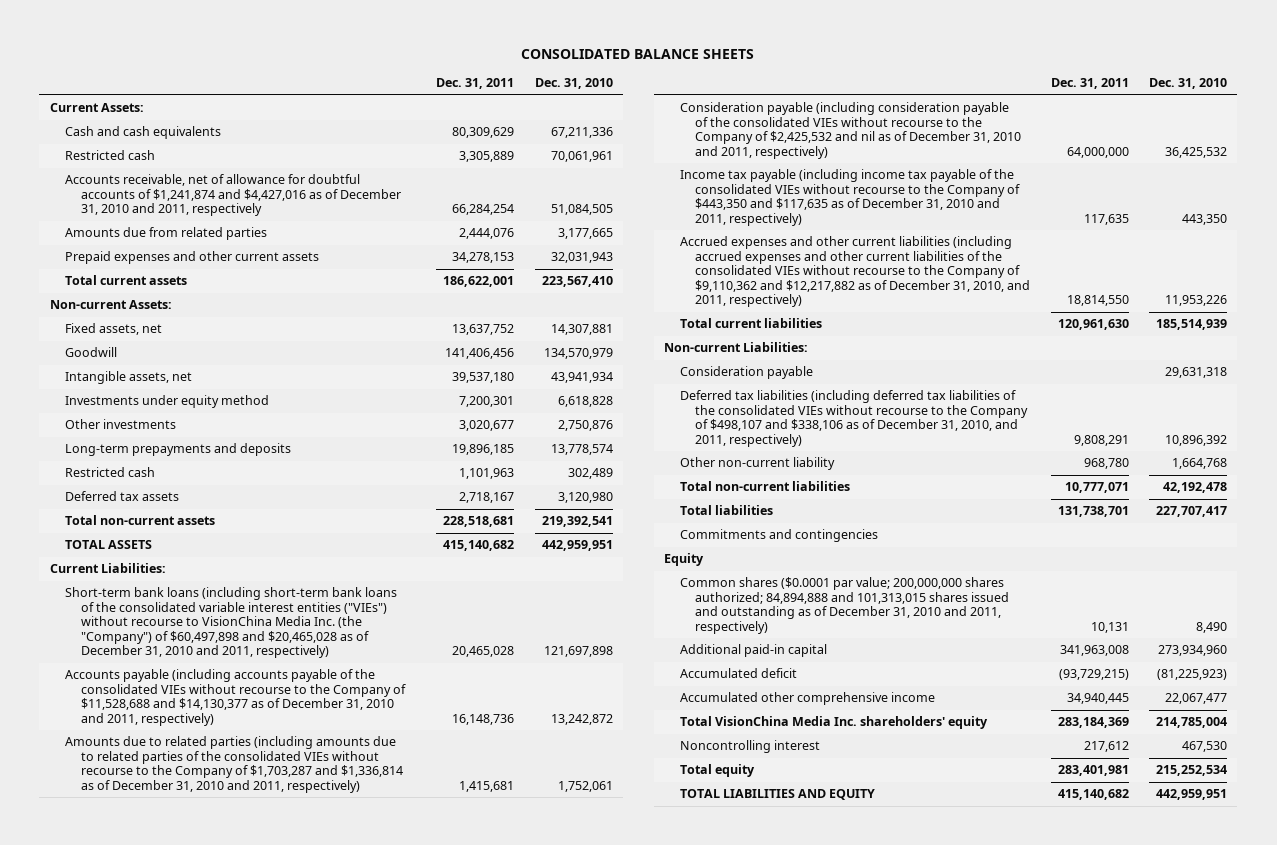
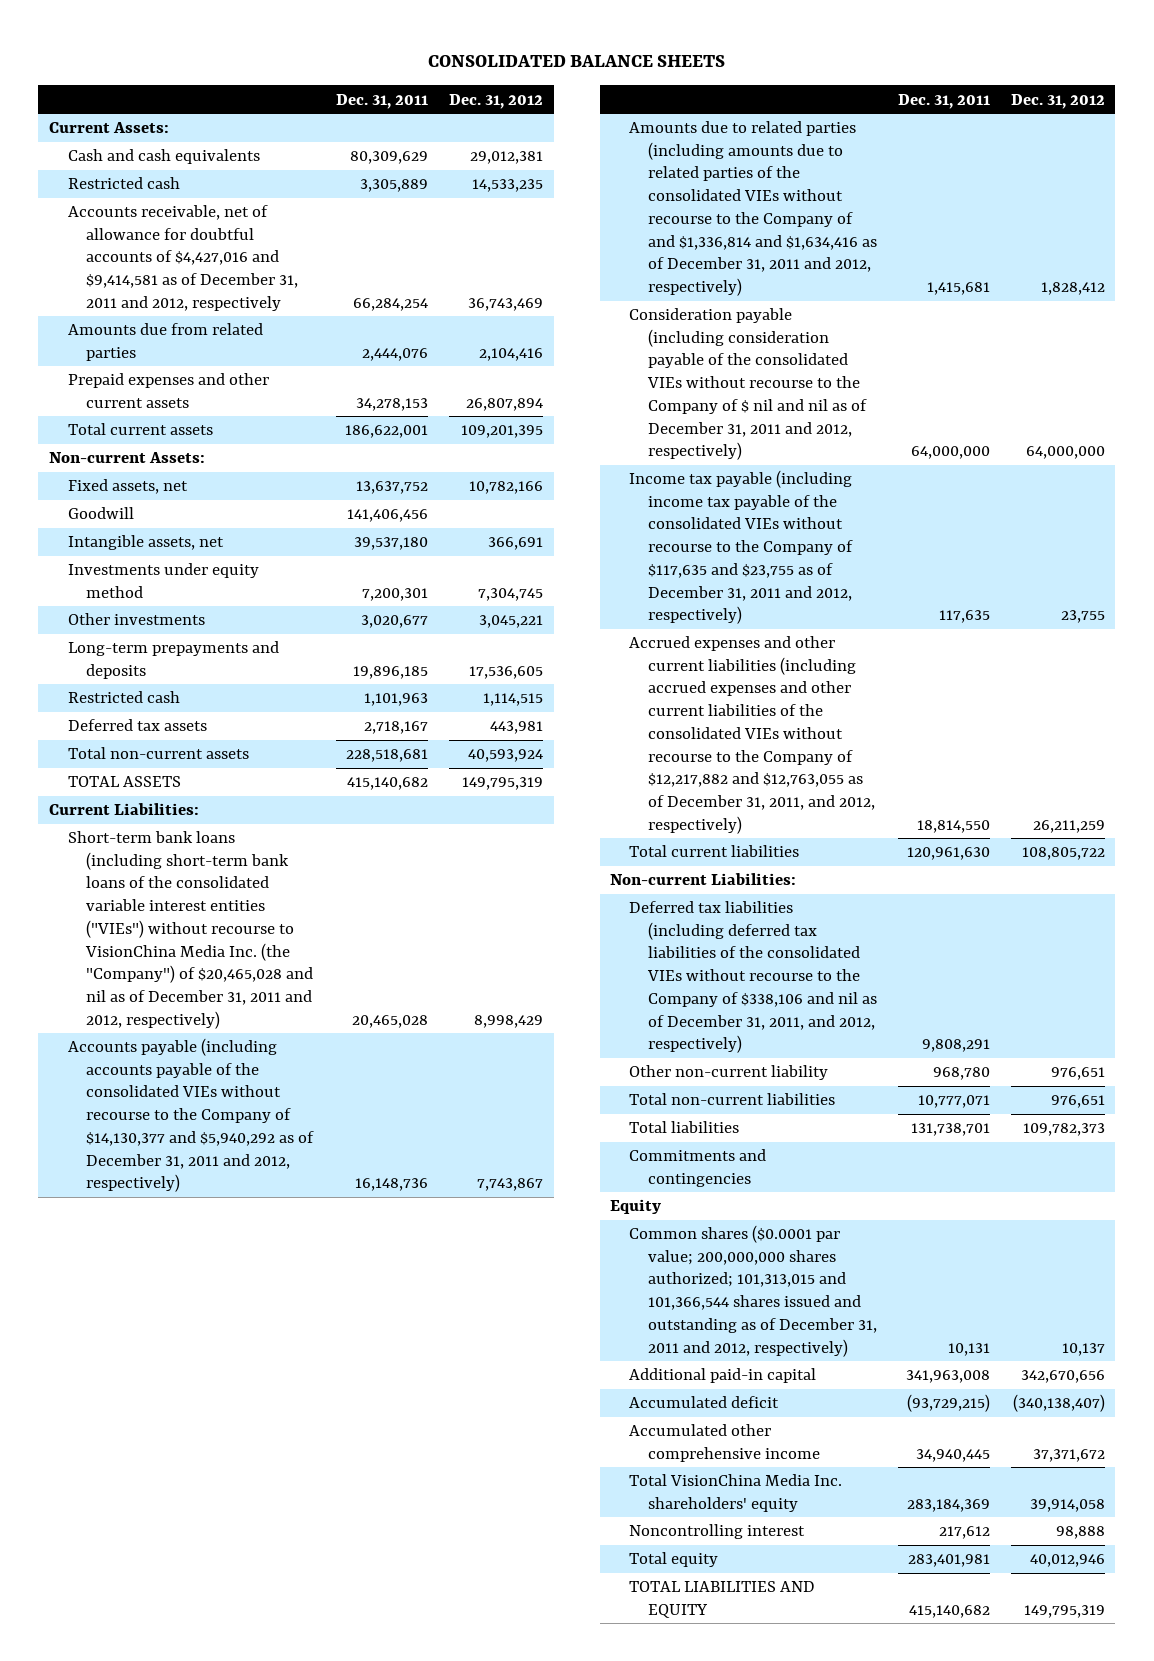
- | Dec. 31, 2011 | Dec. 31, 2010
+ | Dec. 31, 2011 | Dec. 31, 2012
- Accounts receivable, net of allowance for doubtful accounts of $1,241,874 and $4,427,016 as of December 31, 2010 and 2011, respectively | 66,284,254 | 51,084,505
+ Accounts receivable, net of allowance for doubtful accounts of $4,427,016 and $9,414,581 as of December 31, 2011 and 2012, respectively | 66,284,254 | 36,743,469
- Short-term bank loans (including short-term bank loans of the consolidated variable interest entities ("VIEs") without recourse to VisionChina Media Inc. (the "Company") of $60,497,898 and $20,465,028 as of December 31, 2010 and 2011, respectively) | 20,465,028 | 121,697,898
- Accounts payable (including accounts payable of the consolidated VIEs without recourse to the Company of $11,528,688 and $14,130,377 as of December 31, 2010 and 2011, respectively) | 16,148,736 | 13,242,872
- Amounts due to related parties (including amounts due to related parties of the consolidated VIEs without recourse to the Company of $1,703,287 and $1,336,814 as of December 31, 2010 and 2011, respectively) | 1,415,681 | 1,752,061
- Consideration payable (including consideration payable of the consolidated VIEs without recourse to the Company of $2,425,532 and nil as of December 31, 2010 and 2011, respectively) | 64,000,000 | 36,425,532
- Income tax payable (including income tax payable of the consolidated VIEs without recourse to the Company of $443,350 and $117,635 as of December 31, 2010 and 2011, respectively) | 117,635 | 443,350
- Accrued expenses and other current liabilities (including accrued expenses and other current liabilities of the consolidated VIEs without recourse to the Company of $9,110,362 and $12,217,882 as of December 31, 2010, and 2011, respectively) | 18,814,550 | 11,953,226
+ Short-term bank loans (including short-term bank loans of the consolidated variable interest entities ("VIEs") without recourse to VisionChina Media Inc. (the "Company") of $20,465,028 and nil as of December 31, 2011 and 2012, respectively) | 20,465,028 | 8,998,429
+ Accounts payable (including accounts payable of the consolidated VIEs without recourse to the Company of $14,130,377 and $5,940,292 as of December 31, 2011 and 2012, respectively) | 16,148,736 | 7,743,867
+ Amounts due to related parties (including amounts due to related parties of the consolidated VIEs without recourse to the Company of and $1,336,814 and $1,634,416 as of December 31, 2011 and 2012, respectively) | 1,415,681 | 1,828,412
+ Consideration payable (including consideration payable of the consolidated VIEs without recourse to the Company of $ nil and nil as of December 31, 2011 and 2012, respectively) | 64,000,000 | 64,000,000
+ Income tax payable (including income tax payable of the consolidated VIEs without recourse to the Company of $117,635 and $23,755 as of December 31, 2011 and 2012, respectively) | 117,635 | 23,755
+ Accrued expenses and other current liabilities (including accrued expenses and other current liabilities of the consolidated VIEs without recourse to the Company of $12,217,882 and $12,763,055 as of December 31, 2011, and 2012, respectively) | 18,814,550 | 26,211,259
- Consideration payable | | 29,631,318
- Deferred tax liabilities (including deferred tax liabilities of the consolidated VIEs without recourse to the Company of $498,107 and $338,106 as of December 31, 2010, and 2011, respectively) | 9,808,291 | 10,896,392
+ Deferred tax liabilities (including deferred tax liabilities of the consolidated VIEs without recourse to the Company of $338,106 and nil as of December 31, 2011, and 2012, respectively) | 9,808,291 |
- Common shares ($0.0001 par value; 200,000,000 shares authorized; 84,894,888 and 101,313,015 shares issued and outstanding as of December 31, 2010 and 2011, respectively) | 10,131 | 8,490
+ Common shares ($0.0001 par value; 200,000,000 shares authorized; 101,313,015 and 101,366,544 shares issued and outstanding as of December 31, 2011 and 2012, respectively) | 10,131 | 10,137

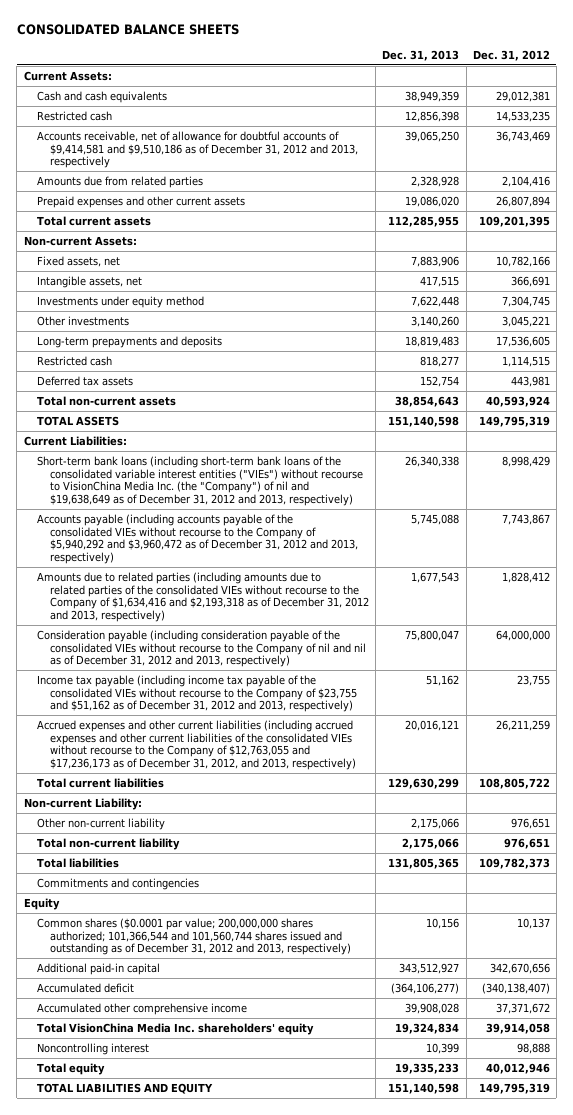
- | Dec. 31, 2011 | Dec. 31, 2012
+ | Dec. 31, 2013 | Dec. 31, 2012
- Accounts receivable, net of allowance for doubtful accounts of $4,427,016 and $9,414,581 as of December 31, 2011 and 2012, respectively | 66,284,254 | 36,743,469
+ Accounts receivable, net of allowance for doubtful accounts of $9,414,581 and $9,510,186 as of December 31, 2012 and 2013, respectively | 39,065,250 | 36,743,469
- Goodwill | 141,406,456 |
- Short-term bank loans (including short-term bank loans of the consolidated variable interest entities ("VIEs") without recourse to VisionChina Media Inc. (the "Company") of $20,465,028 and nil as of December 31, 2011 and 2012, respectively) | 20,465,028 | 8,998,429
- Accounts payable (including accounts payable of the consolidated VIEs without recourse to the Company of $14,130,377 and $5,940,292 as of December 31, 2011 and 2012, respectively) | 16,148,736 | 7,743,867
- Amounts due to related parties (including amounts due to related parties of the consolidated VIEs without recourse to the Company of and $1,336,814 and $1,634,416 as of December 31, 2011 and 2012, respectively) | 1,415,681 | 1,828,412
- Consideration payable (including consideration payable of the consolidated VIEs without recourse to the Company of $ nil and nil as of December 31, 2011 and 2012, respectively) | 64,000,000 | 64,000,000
- Income tax payable (including income tax payable of the consolidated VIEs without recourse to the Company of $117,635 and $23,755 as of December 31, 2011 and 2012, respectively) | 117,635 | 23,755
- Accrued expenses and other current liabilities (including accrued expenses and other current liabilities of the consolidated VIEs without recourse to the Company of $12,217,882 and $12,763,055 as of December 31, 2011, and 2012, respectively) | 18,814,550 | 26,211,259
+ Short-term bank loans (including short-term bank loans of the consolidated variable interest entities ("VIEs") without recourse to VisionChina Media Inc. (the "Company") of nil and $19,638,649 as of December 31, 2012 and 2013, respectively) | 26,340,338 | 8,998,429
+ Accounts payable (including accounts payable of the consolidated VIEs without recourse to the Company of $5,940,292 and $3,960,472 as of December 31, 2012 and 2013, respectively) | 5,745,088 | 7,743,867
+ Amounts due to related parties (including amounts due to related parties of the consolidated VIEs without recourse to the Company of $1,634,416 and $2,193,318 as of December 31, 2012 and 2013, respectively) | 1,677,543 | 1,828,412
+ Consideration payable (including consideration payable of the consolidated VIEs without recourse to the Company of nil and nil as of December 31, 2012 and 2013, respectively) | 75,800,047 | 64,000,000
+ Income tax payable (including income tax payable of the consolidated VIEs without recourse to the Company of $23,755 and $51,162 as of December 31, 2012 and 2013, respectively) | 51,162 | 23,755
+ Accrued expenses and other current liabilities (including accrued expenses and other current liabilities of the consolidated VIEs without recourse to the Company of $12,763,055 and $17,236,173 as of December 31, 2012, and 2013, respectively) | 20,016,121 | 26,211,259
- Non-current Liabilities:
- Deferred tax liabilities (including deferred tax liabilities of the consolidated VIEs without recourse to the Company of $338,106 and nil as of December 31, 2011, and 2012, respectively) | 9,808,291 |
+ Non-current Liability:
- Total non-current liabilities | 10,777,071 | 976,651
+ Total non-current liability | 2,175,066 | 976,651
- Common shares ($0.0001 par value; 200,000,000 shares authorized; 101,313,015 and 101,366,544 shares issued and outstanding as of December 31, 2011 and 2012, respectively) | 10,131 | 10,137
+ Common shares ($0.0001 par value; 200,000,000 shares authorized; 101,366,544 and 101,560,744 shares issued and outstanding as of December 31, 2012 and 2013, respectively) | 10,156 | 10,137

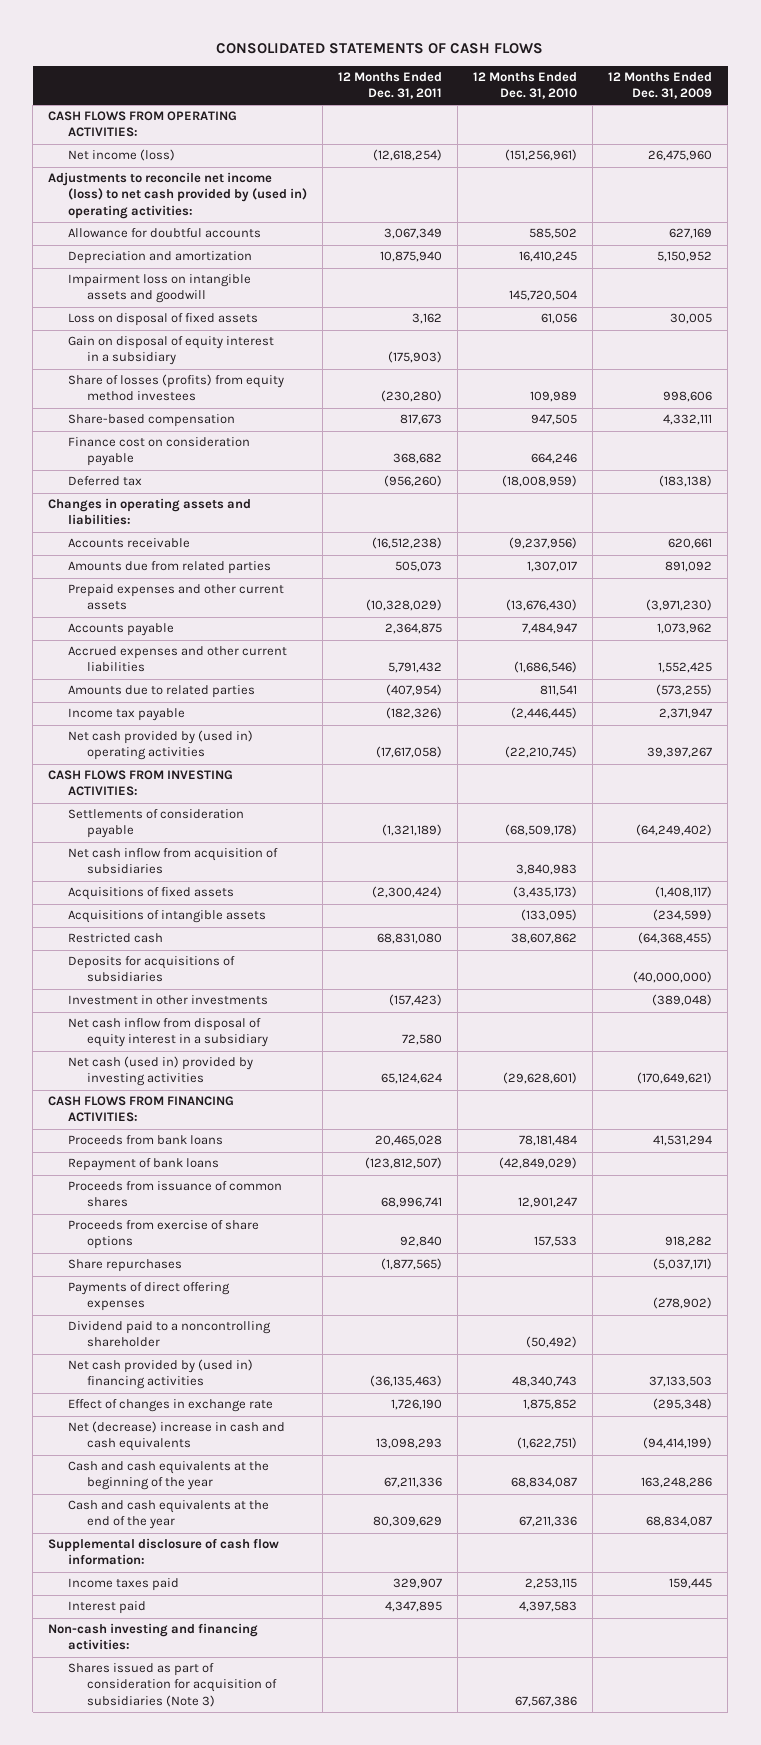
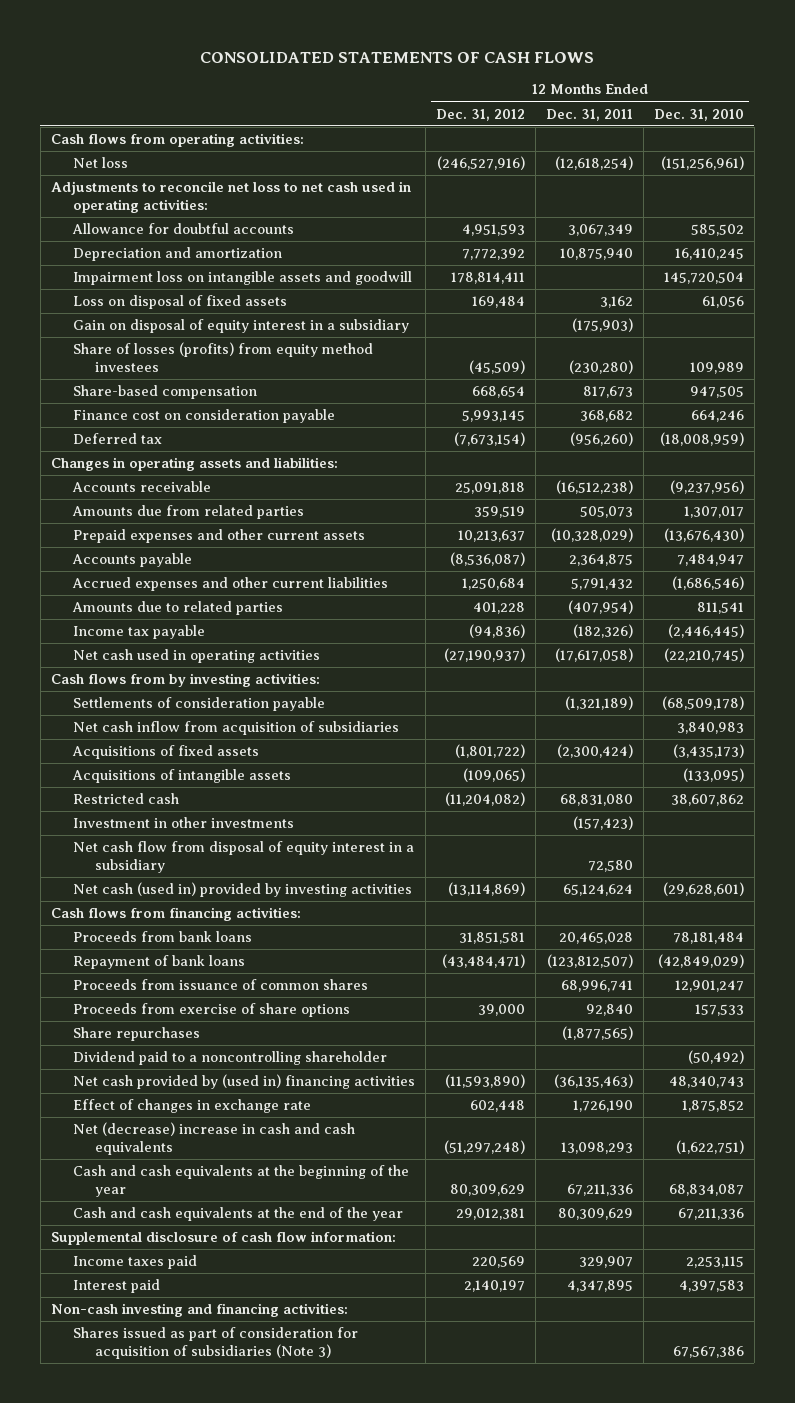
- | 12 Months Ended Dec. 31, 2011 | 12 Months Ended Dec. 31, 2010 | 12 Months Ended Dec. 31, 2009
+ | 12 Months Ended Dec. 31, 2012 | 12 Months Ended Dec. 31, 2011 | 12 Months Ended Dec. 31, 2010
- CASH FLOWS FROM OPERATING ACTIVITIES:
- Net income (loss) | (12,618,254) | (151,256,961) | 26,475,960
- Adjustments to reconcile net income (loss) to net cash provided by (used in) operating activities:
+ Cash flows from operating activities:
+ Net loss | (246,527,916) | (12,618,254) | (151,256,961)
+ Adjustments to reconcile net loss to net cash used in operating activities:
- Net cash provided by (used in) operating activities | (17,617,058) | (22,210,745) | 39,397,267
- CASH FLOWS FROM INVESTING ACTIVITIES:
+ Net cash used in operating activities | (27,190,937) | (17,617,058) | (22,210,745)
+ Cash flows from by investing activities:
- Deposits for acquisitions of subsidiaries | | | (40,000,000)
- Net cash inflow from disposal of equity interest in a subsidiary | 72,580 | |
+ Net cash flow from disposal of equity interest in a subsidiary | | 72,580 |
- CASH FLOWS FROM FINANCING ACTIVITIES:
+ Cash flows from financing activities:
- Payments of direct offering expenses | | | (278,902)

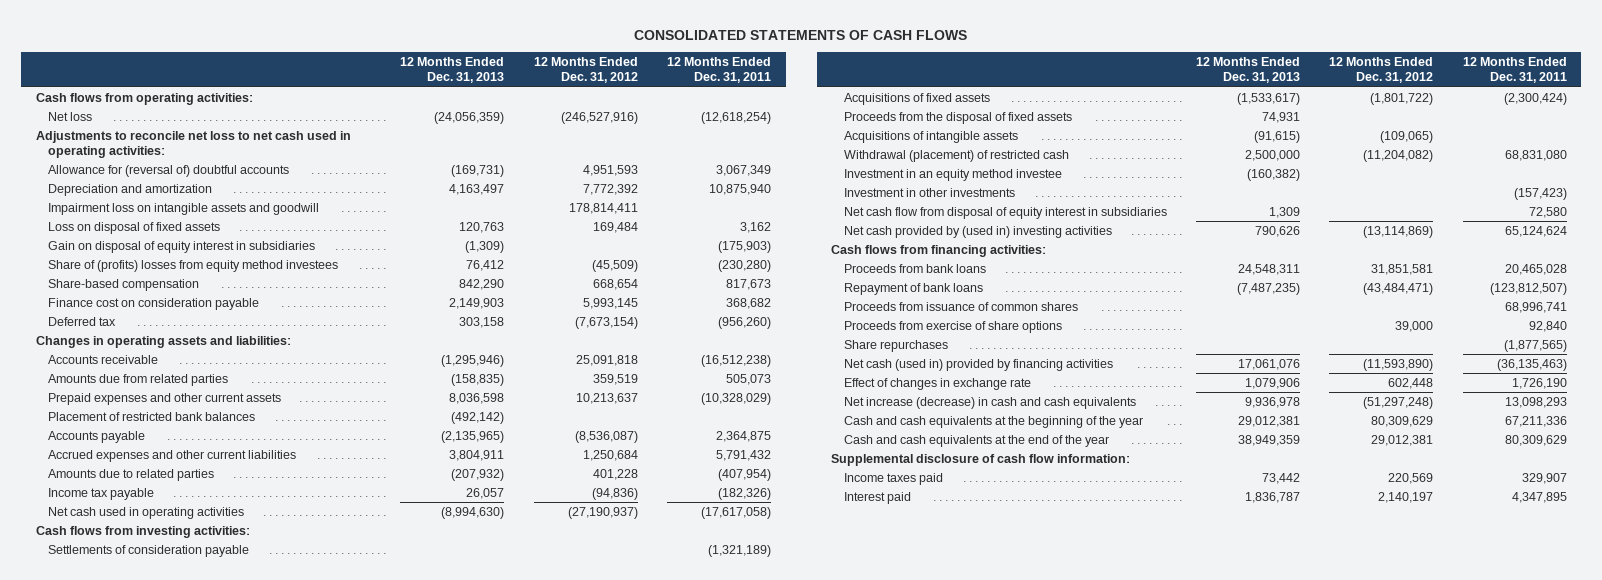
- | 12 Months Ended Dec. 31, 2012 | 12 Months Ended Dec. 31, 2011 | 12 Months Ended Dec. 31, 2010
+ | 12 Months Ended Dec. 31, 2013 | 12 Months Ended Dec. 31, 2012 | 12 Months Ended Dec. 31, 2011
- Allowance for doubtful accounts | 4,951,593 | 3,067,349 | 585,502
+ Allowance for (reversal of) doubtful accounts | (169,731) | 4,951,593 | 3,067,349
- Gain on disposal of equity interest in a subsidiary | | (175,903) |
- Share of losses (profits) from equity method investees | (45,509) | (230,280) | 109,989
+ Gain on disposal of equity interest in subsidiaries | (1,309) | | (175,903)
+ Share of (profits) losses from equity method investees | 76,412 | (45,509) | (230,280)
+ Placement of restricted bank balances | (492,142) | |
- Cash flows from by investing activities:
+ Cash flows from investing activities:
- Net cash inflow from acquisition of subsidiaries | | | 3,840,983
+ Proceeds from the disposal of fixed assets | 74,931 | |
- Restricted cash | (11,204,082) | 68,831,080 | 38,607,862
+ Withdrawal (placement) of restricted cash | 2,500,000 | (11,204,082) | 68,831,080
+ Investment in an equity method investee | (160,382) | |
- Net cash flow from disposal of equity interest in a subsidiary | | 72,580 |
- Net cash (used in) provided by investing activities | (13,114,869) | 65,124,624 | (29,628,601)
+ Net cash flow from disposal of equity interest in subsidiaries | 1,309 | | 72,580
+ Net cash provided by (used in) investing activities | 790,626 | (13,114,869) | 65,124,624
- Dividend paid to a noncontrolling shareholder | | | (50,492)
- Net cash provided by (used in) financing activities | (11,593,890) | (36,135,463) | 48,340,743
+ Net cash (used in) provided by financing activities | 17,061,076 | (11,593,890) | (36,135,463)
- Net (decrease) increase in cash and cash equivalents | (51,297,248) | 13,098,293 | (1,622,751)
+ Net increase (decrease) in cash and cash equivalents | 9,936,978 | (51,297,248) | 13,098,293
- Non-cash investing and financing activities:
- Shares issued as part of consideration for acquisition of subsidiaries (Note 3) | | | 67,567,386

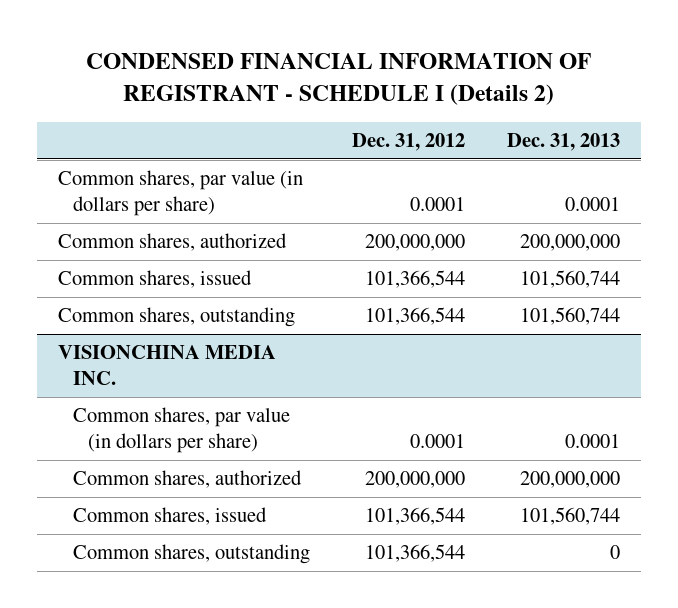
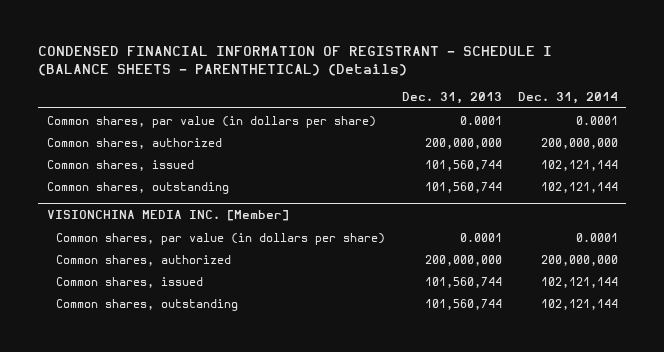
- CONDENSED FINANCIAL INFORMATION OF REGISTRANT - SCHEDULE I (Details 2)
+ CONDENSED FINANCIAL INFORMATION OF REGISTRANT - SCHEDULE I (BALANCE SHEETS - PARENTHETICAL) (Details)
- | Dec. 31, 2012 | Dec. 31, 2013
+ | Dec. 31, 2013 | Dec. 31, 2014
- VISIONCHINA MEDIA INC.
+ VISIONCHINA MEDIA INC. [Member]
- Common shares, outstanding | 101,366,544 | 0
+ Common shares, outstanding | 101,560,744 | 102,121,144

